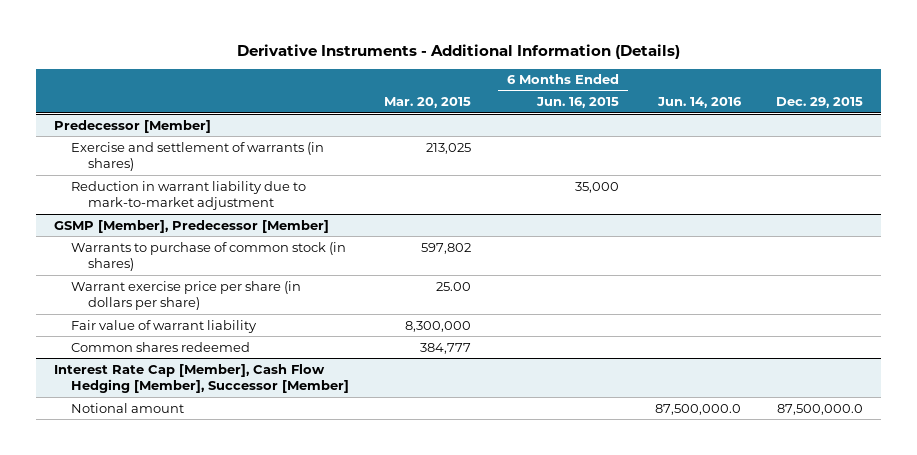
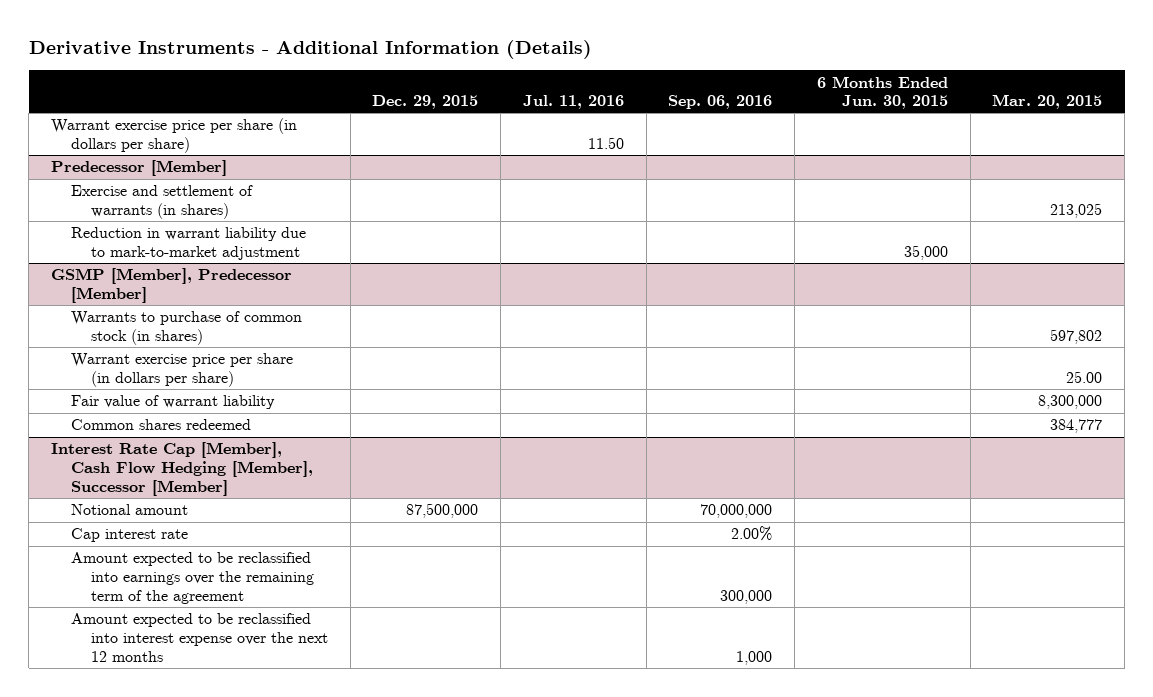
- | Mar. 20, 2015 | 6 Months Ended Jun. 16, 2015 | Jun. 14, 2016 | Dec. 29, 2015
+ | Dec. 29, 2015 | Jul. 11, 2016 | Sep. 06, 2016 | 6 Months Ended Jun. 30, 2015 | Mar. 20, 2015
+ Warrant exercise price per share (in dollars per share) | | 11.50 | | |
@ Interest Rate Cap [Member], Cash Flow Hedging [Member], Successor [Member]
- Notional amount | | | 87,500,000.0 | 87,500,000.0
+ Notional amount | 87,500,000 | | 70,000,000 | |
+ Cap interest rate | | | 2.00% | |
+ Amount expected to be reclassified into earnings over the remaining term of the agreement | | | 300,000 | |
+ Amount expected to be reclassified into interest expense over the next 12 months | | | 1,000 | |

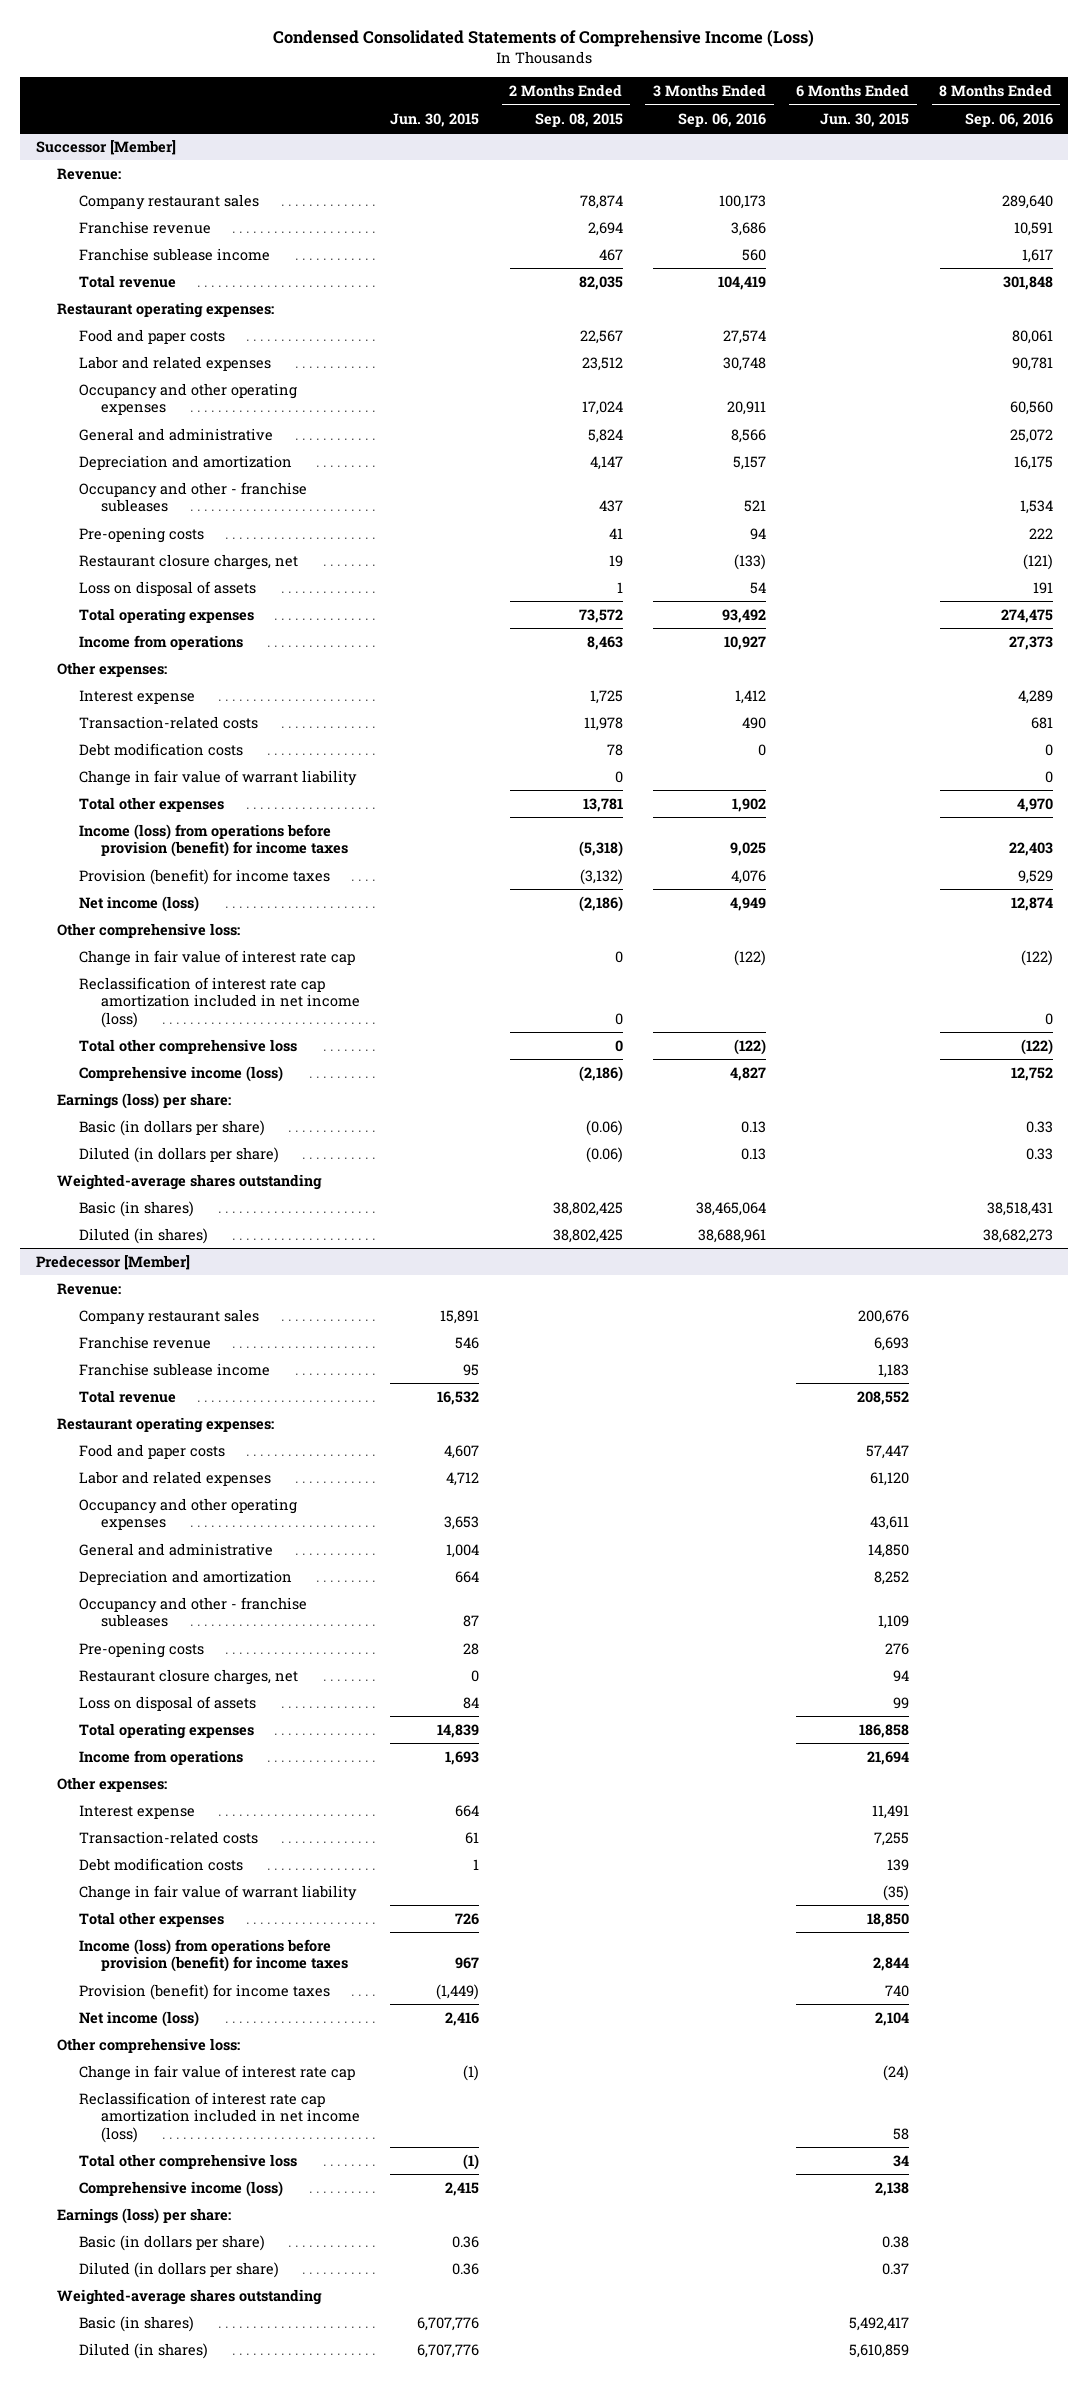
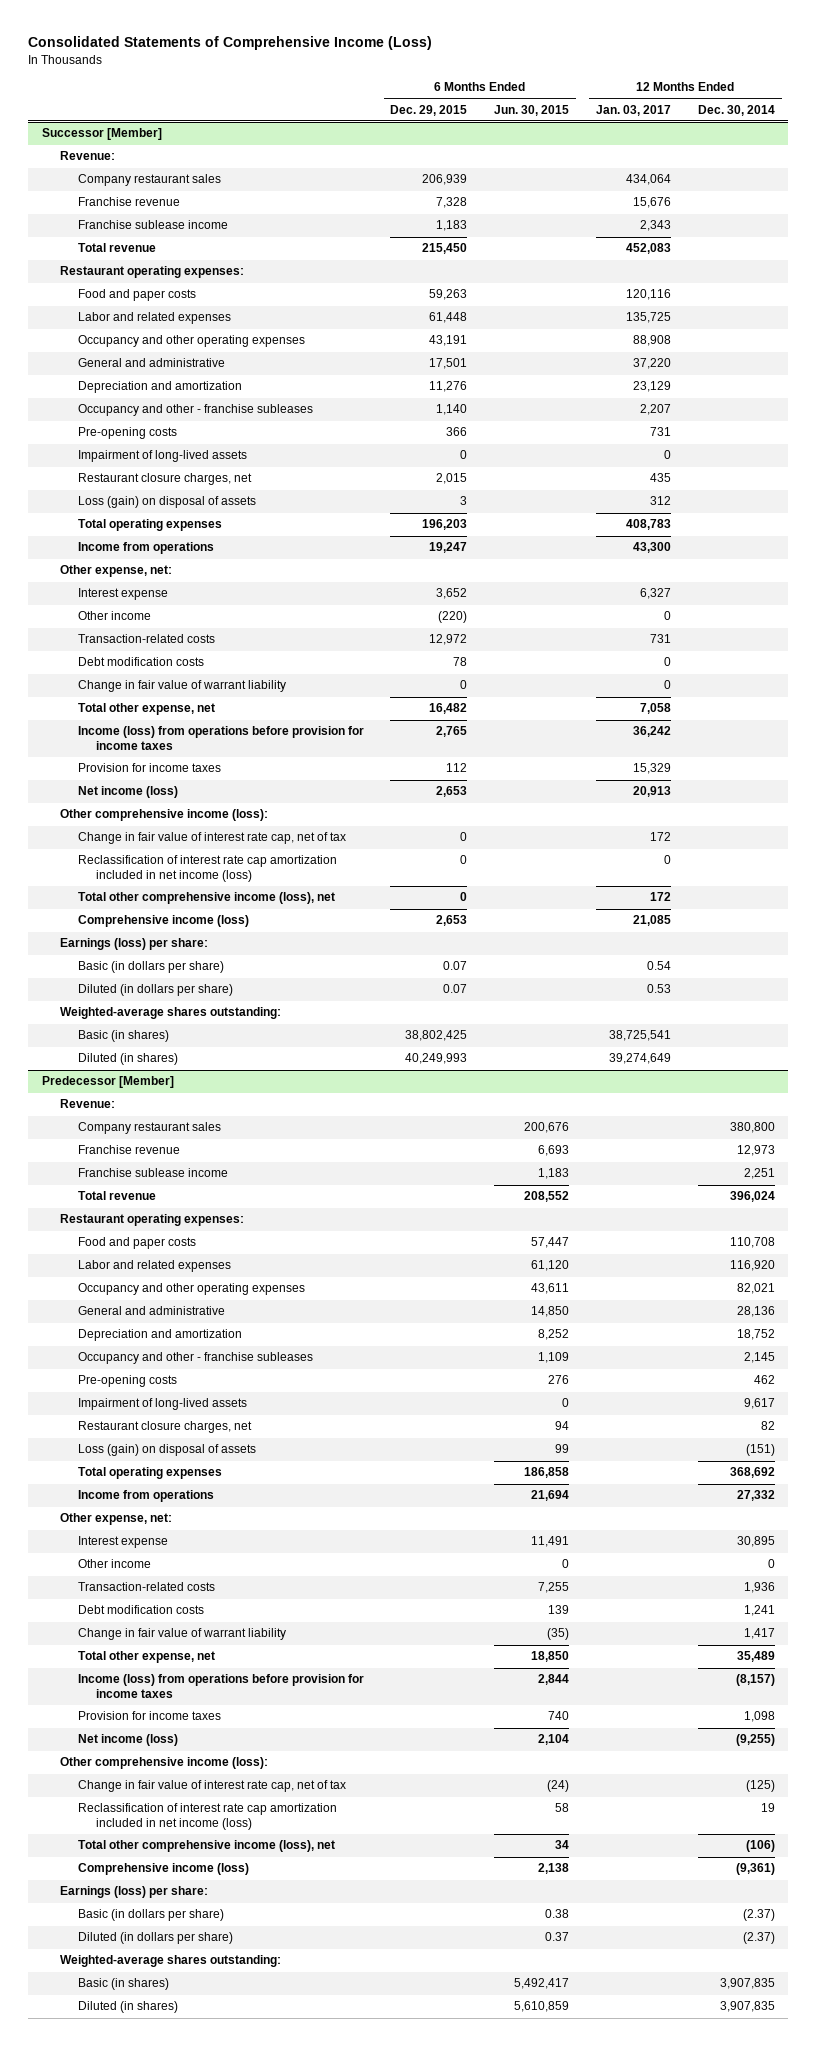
- Condensed Consolidated Statements of Comprehensive Income (Loss)
+ Consolidated Statements of Comprehensive Income (Loss)
- | Jun. 30, 2015 | 2 Months Ended Sep. 08, 2015 | 3 Months Ended Sep. 06, 2016 | 6 Months Ended Jun. 30, 2015 | 8 Months Ended Sep. 06, 2016
+ | 6 Months Ended Dec. 29, 2015 | 6 Months Ended Jun. 30, 2015 | 12 Months Ended Jan. 03, 2017 | 12 Months Ended Dec. 30, 2014
@ Successor [Member]
+ Impairment of long-lived assets | 0 | | 0 |
- Loss on disposal of assets | | 1 | 54 | | 191
+ Loss (gain) on disposal of assets | 3 | | 312 |
- Other expenses:
+ Other expense, net:
+ Other income | (220) | | 0 |
- Total other expenses | | 13,781 | 1,902 | | 4,970
- Income (loss) from operations before provision (benefit) for income taxes | | (5,318) | 9,025 | | 22,403
- Provision (benefit) for income taxes | | (3,132) | 4,076 | | 9,529
+ Total other expense, net | 16,482 | | 7,058 |
+ Income (loss) from operations before provision for income taxes | 2,765 | | 36,242 |
+ Provision for income taxes | 112 | | 15,329 |
- Other comprehensive loss:
- Change in fair value of interest rate cap | | 0 | (122) | | (122)
+ Other comprehensive income (loss):
+ Change in fair value of interest rate cap, net of tax | 0 | | 172 |
- Total other comprehensive loss | | 0 | (122) | | (122)
+ Total other comprehensive income (loss), net | 0 | | 172 |
- Weighted-average shares outstanding
+ Weighted-average shares outstanding:
@ Predecessor [Member]
+ Impairment of long-lived assets | | 0 | | 9,617
- Loss on disposal of assets | 84 | | | 99 |
+ Loss (gain) on disposal of assets | | 99 | | (151)
- Other expenses:
+ Other expense, net:
+ Other income | | 0 | | 0
- Total other expenses | 726 | | | 18,850 |
- Income (loss) from operations before provision (benefit) for income taxes | 967 | | | 2,844 |
- Provision (benefit) for income taxes | (1,449) | | | 740 |
+ Total other expense, net | | 18,850 | | 35,489
+ Income (loss) from operations before provision for income taxes | | 2,844 | | (8,157)
+ Provision for income taxes | | 740 | | 1,098
- Other comprehensive loss:
- Change in fair value of interest rate cap | (1) | | | (24) |
+ Other comprehensive income (loss):
+ Change in fair value of interest rate cap, net of tax | | (24) | | (125)
- Total other comprehensive loss | (1) | | | 34 |
+ Total other comprehensive income (loss), net | | 34 | | (106)
- Weighted-average shares outstanding
+ Weighted-average shares outstanding:

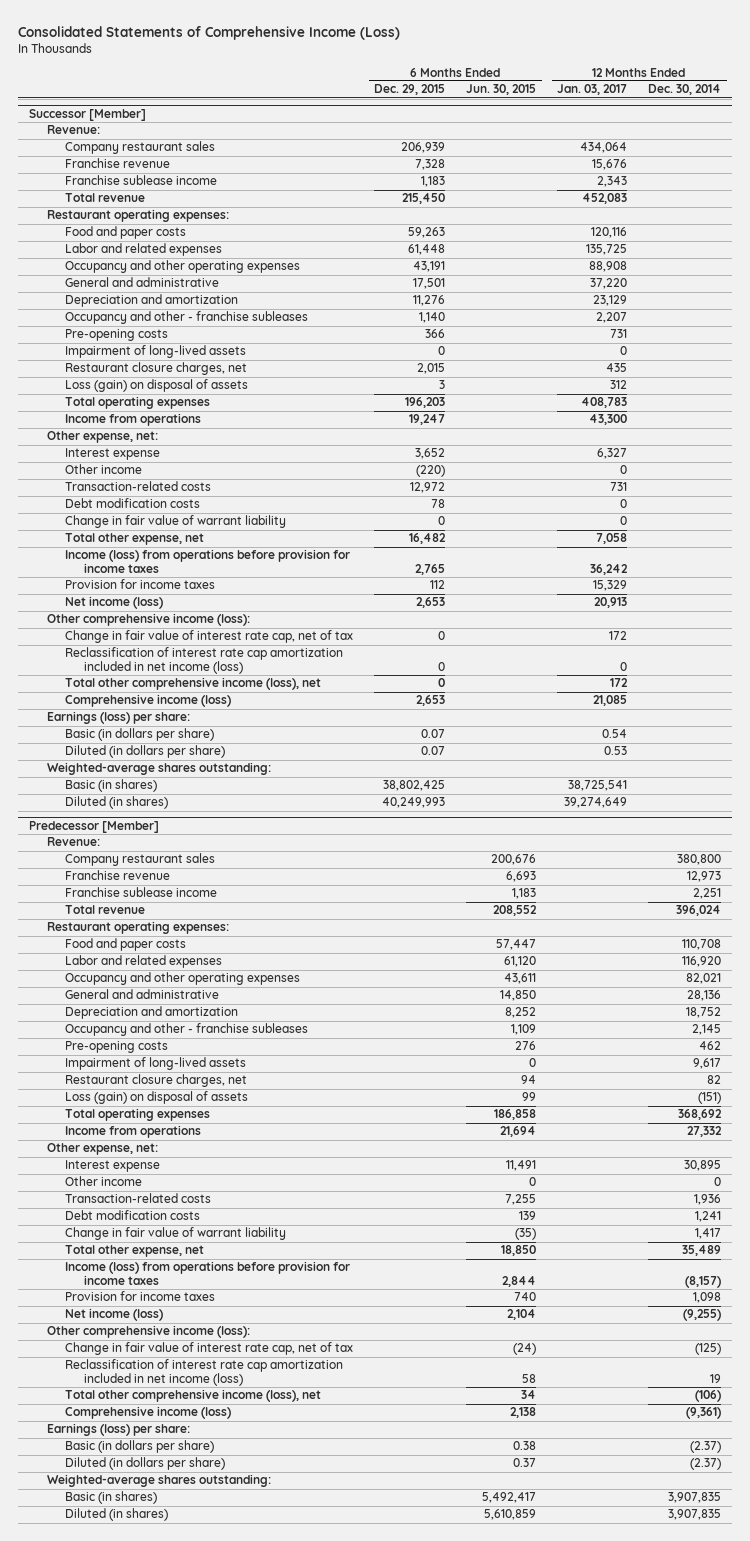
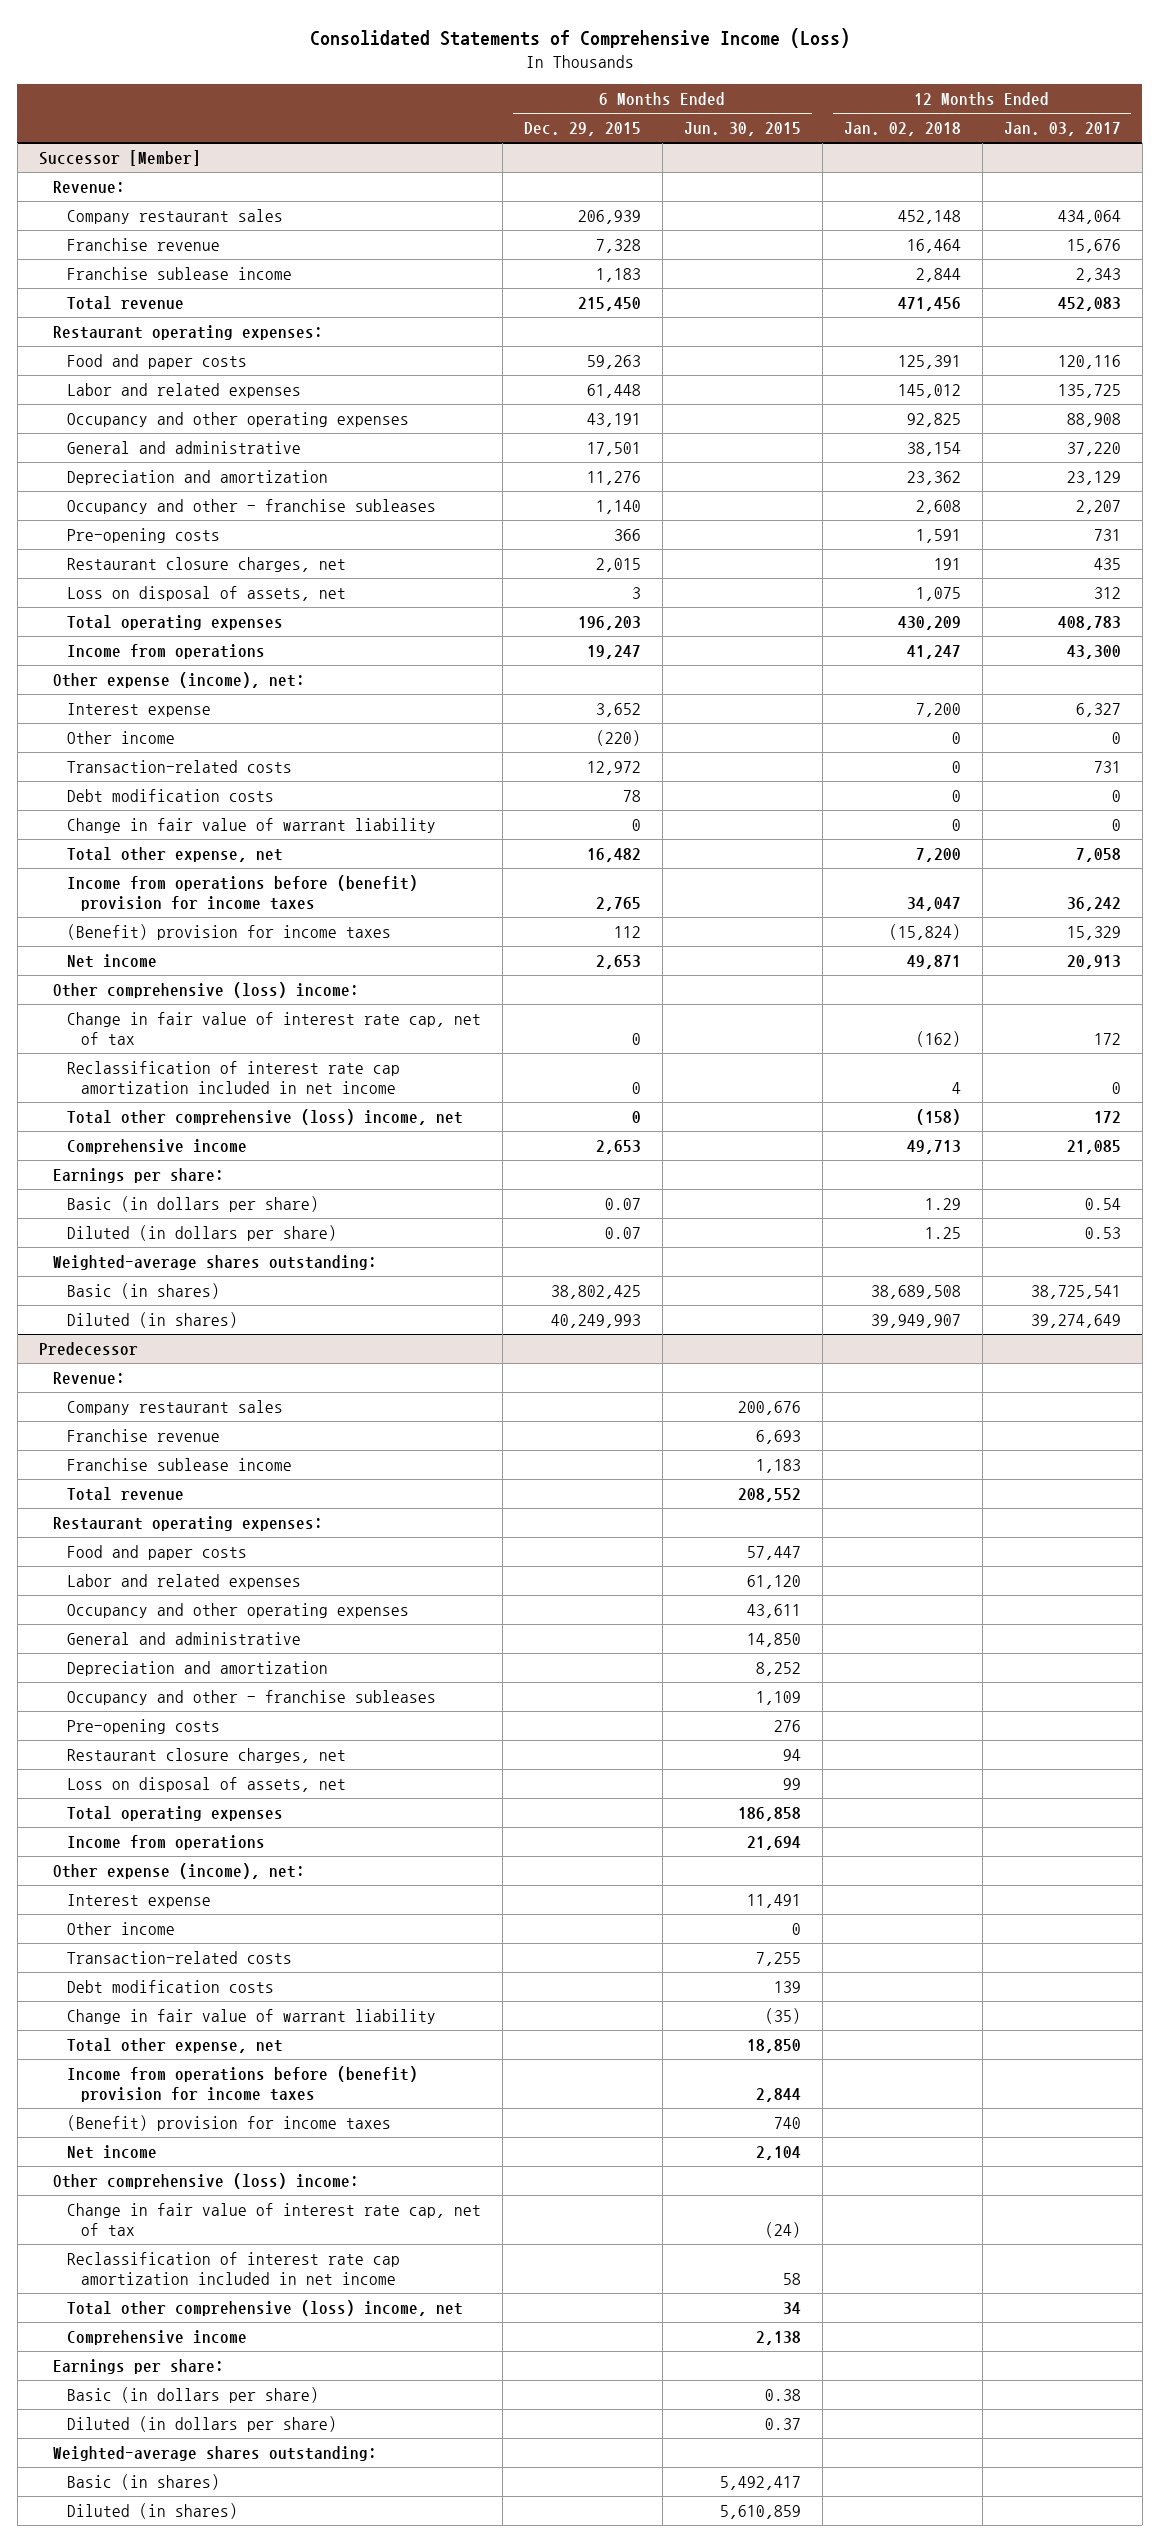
- | 6 Months Ended Dec. 29, 2015 | 6 Months Ended Jun. 30, 2015 | 12 Months Ended Jan. 03, 2017 | 12 Months Ended Dec. 30, 2014
+ | 6 Months Ended Dec. 29, 2015 | 6 Months Ended Jun. 30, 2015 | 12 Months Ended Jan. 02, 2018 | 12 Months Ended Jan. 03, 2017
@ Successor [Member]
- Impairment of long-lived assets | 0 | | 0 |
- Loss (gain) on disposal of assets | 3 | | 312 |
+ Loss on disposal of assets, net | 3 | | 1,075 | 312
- Other expense, net:
+ Other expense (income), net:
- Income (loss) from operations before provision for income taxes | 2,765 | | 36,242 |
- Provision for income taxes | 112 | | 15,329 |
- Net income (loss) | 2,653 | | 20,913 |
- Other comprehensive income (loss):
+ Income from operations before (benefit) provision for income taxes | 2,765 | | 34,047 | 36,242
+ (Benefit) provision for income taxes | 112 | | (15,824) | 15,329
+ Net income | 2,653 | | 49,871 | 20,913
+ Other comprehensive (loss) income:
- Reclassification of interest rate cap amortization included in net income (loss) | 0 | | 0 |
- Total other comprehensive income (loss), net | 0 | | 172 |
- Comprehensive income (loss) | 2,653 | | 21,085 |
- Earnings (loss) per share:
+ Reclassification of interest rate cap amortization included in net income | 0 | | 4 | 0
+ Total other comprehensive (loss) income, net | 0 | | (158) | 172
+ Comprehensive income | 2,653 | | 49,713 | 21,085
+ Earnings per share:
- Predecessor [Member]
+ Predecessor
- Impairment of long-lived assets | | 0 | | 9,617
- Loss (gain) on disposal of assets | | 99 | | (151)
+ Loss on disposal of assets, net | | 99 | |
- Other expense, net:
+ Other expense (income), net:
- Income (loss) from operations before provision for income taxes | | 2,844 | | (8,157)
- Provision for income taxes | | 740 | | 1,098
- Net income (loss) | | 2,104 | | (9,255)
- Other comprehensive income (loss):
+ Income from operations before (benefit) provision for income taxes | | 2,844 | |
+ (Benefit) provision for income taxes | | 740 | |
+ Net income | | 2,104 | |
+ Other comprehensive (loss) income:
- Reclassification of interest rate cap amortization included in net income (loss) | | 58 | | 19
- Total other comprehensive income (loss), net | | 34 | | (106)
- Comprehensive income (loss) | | 2,138 | | (9,361)
- Earnings (loss) per share:
+ Reclassification of interest rate cap amortization included in net income | | 58 | |
+ Total other comprehensive (loss) income, net | | 34 | |
+ Comprehensive income | | 2,138 | |
+ Earnings per share:

